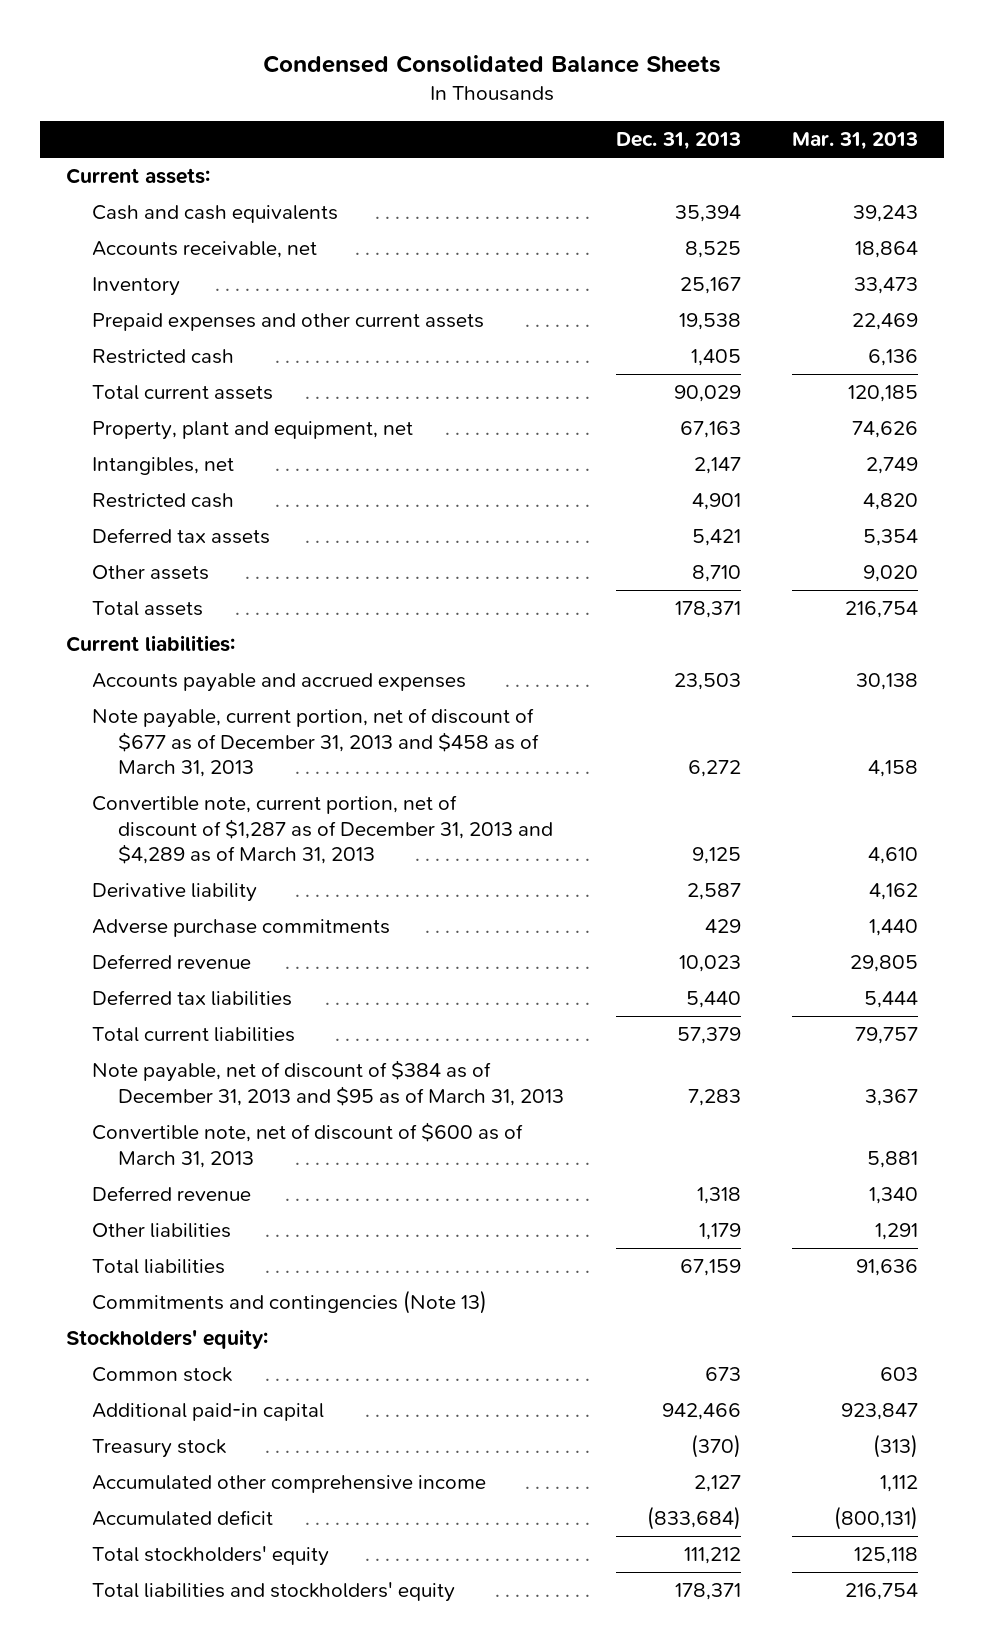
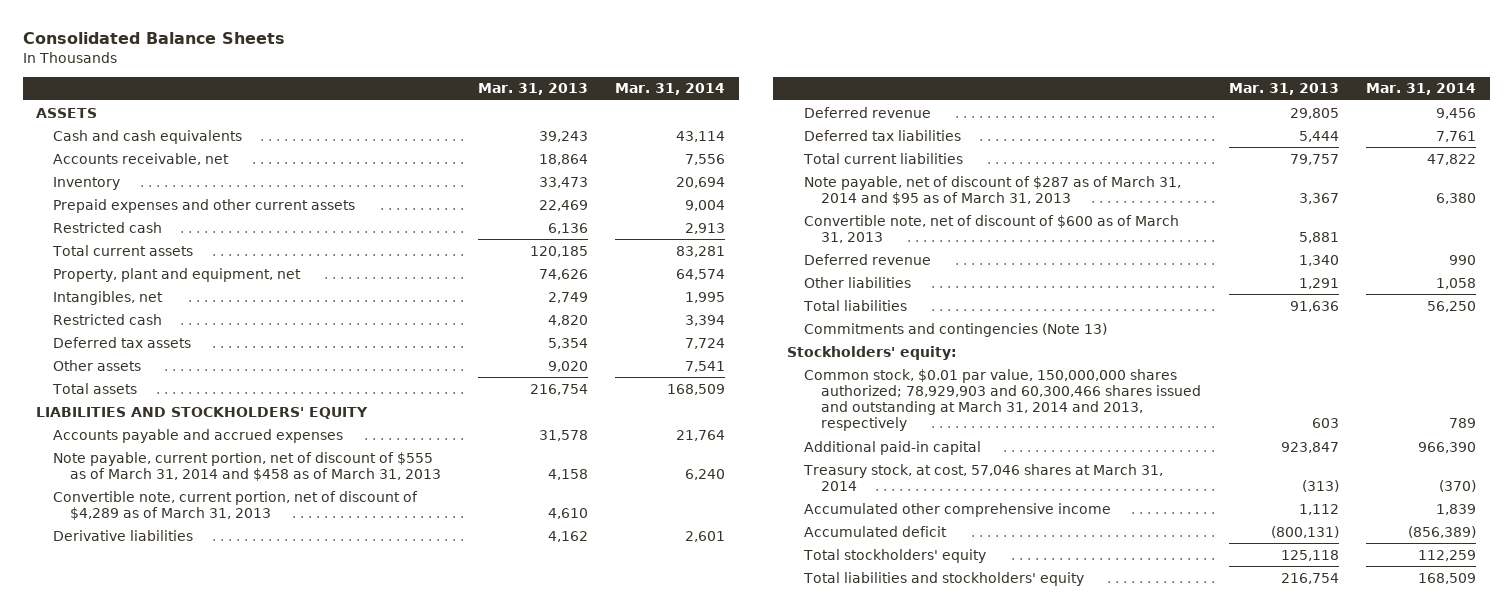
- Condensed Consolidated Balance Sheets
+ Consolidated Balance Sheets
- | Dec. 31, 2013 | Mar. 31, 2013
+ | Mar. 31, 2013 | Mar. 31, 2014
- Current assets:
+ ASSETS
- Current liabilities:
- Accounts payable and accrued expenses | 23,503 | 30,138
- Note payable, current portion, net of discount of $677 as of December 31, 2013 and $458 as of March 31, 2013 | 6,272 | 4,158
- Convertible note, current portion, net of discount of $1,287 as of December 31, 2013 and $4,289 as of March 31, 2013 | 9,125 | 4,610
- Derivative liability | 2,587 | 4,162
- Adverse purchase commitments | 429 | 1,440
+ LIABILITIES AND STOCKHOLDERS' EQUITY
+ Accounts payable and accrued expenses | 31,578 | 21,764
+ Note payable, current portion, net of discount of $555 as of March 31, 2014 and $458 as of March 31, 2013 | 4,158 | 6,240
+ Convertible note, current portion, net of discount of $4,289 as of March 31, 2013 | 4,610 |
+ Derivative liabilities | 4,162 | 2,601
- Note payable, net of discount of $384 as of December 31, 2013 and $95 as of March 31, 2013 | 7,283 | 3,367
+ Note payable, net of discount of $287 as of March 31, 2014 and $95 as of March 31, 2013 | 3,367 | 6,380
- Common stock | 673 | 603
+ Common stock, $0.01 par value, 150,000,000 shares authorized; 78,929,903 and 60,300,466 shares issued and outstanding at March 31, 2014 and 2013, respectively | 603 | 789
- Treasury stock | (370) | (313)
+ Treasury stock, at cost, 57,046 shares at March 31, 2014 | (313) | (370)

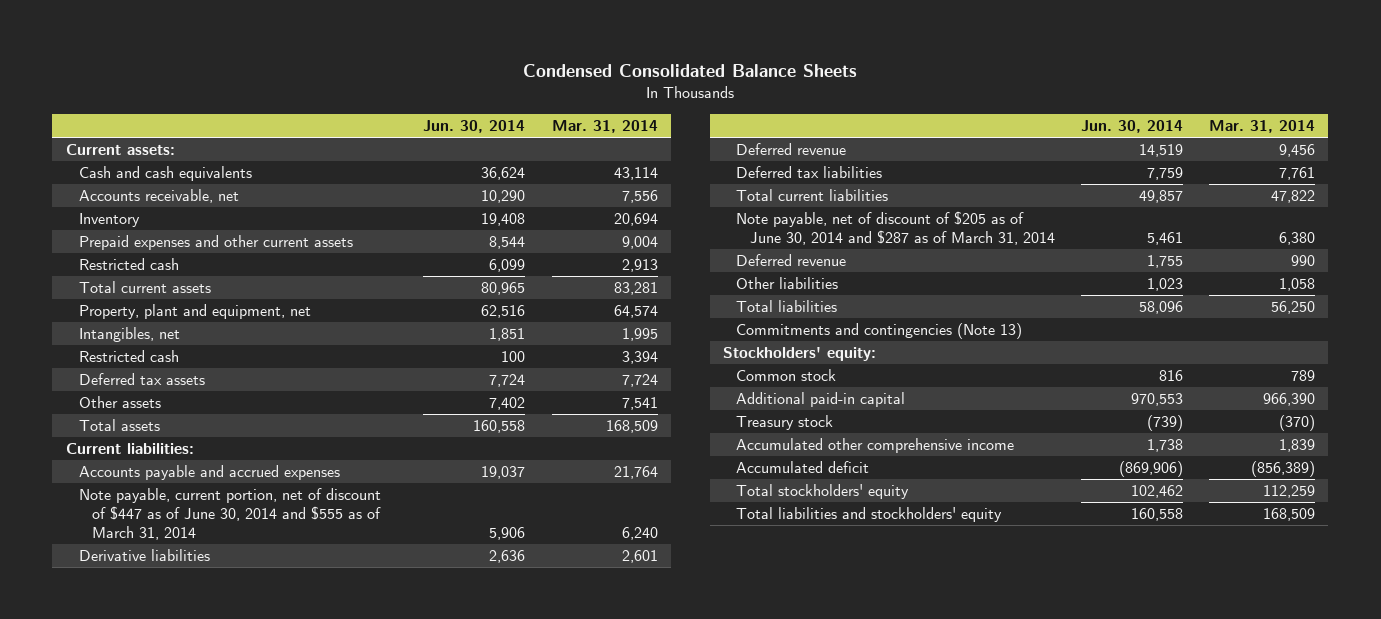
- Consolidated Balance Sheets
+ Condensed Consolidated Balance Sheets
- | Mar. 31, 2013 | Mar. 31, 2014
+ | Jun. 30, 2014 | Mar. 31, 2014
- ASSETS
+ Current assets:
- LIABILITIES AND STOCKHOLDERS' EQUITY
+ Current liabilities:
- Note payable, current portion, net of discount of $555 as of March 31, 2014 and $458 as of March 31, 2013 | 4,158 | 6,240
- Convertible note, current portion, net of discount of $4,289 as of March 31, 2013 | 4,610 |
+ Note payable, current portion, net of discount of $447 as of June 30, 2014 and $555 as of March 31, 2014 | 5,906 | 6,240
- Note payable, net of discount of $287 as of March 31, 2014 and $95 as of March 31, 2013 | 3,367 | 6,380
- Convertible note, net of discount of $600 as of March 31, 2013 | 5,881 |
+ Note payable, net of discount of $205 as of June 30, 2014 and $287 as of March 31, 2014 | 5,461 | 6,380
- Common stock, $0.01 par value, 150,000,000 shares authorized; 78,929,903 and 60,300,466 shares issued and outstanding at March 31, 2014 and 2013, respectively | 603 | 789
+ Common stock | 816 | 789
- Treasury stock, at cost, 57,046 shares at March 31, 2014 | (313) | (370)
+ Treasury stock | (739) | (370)

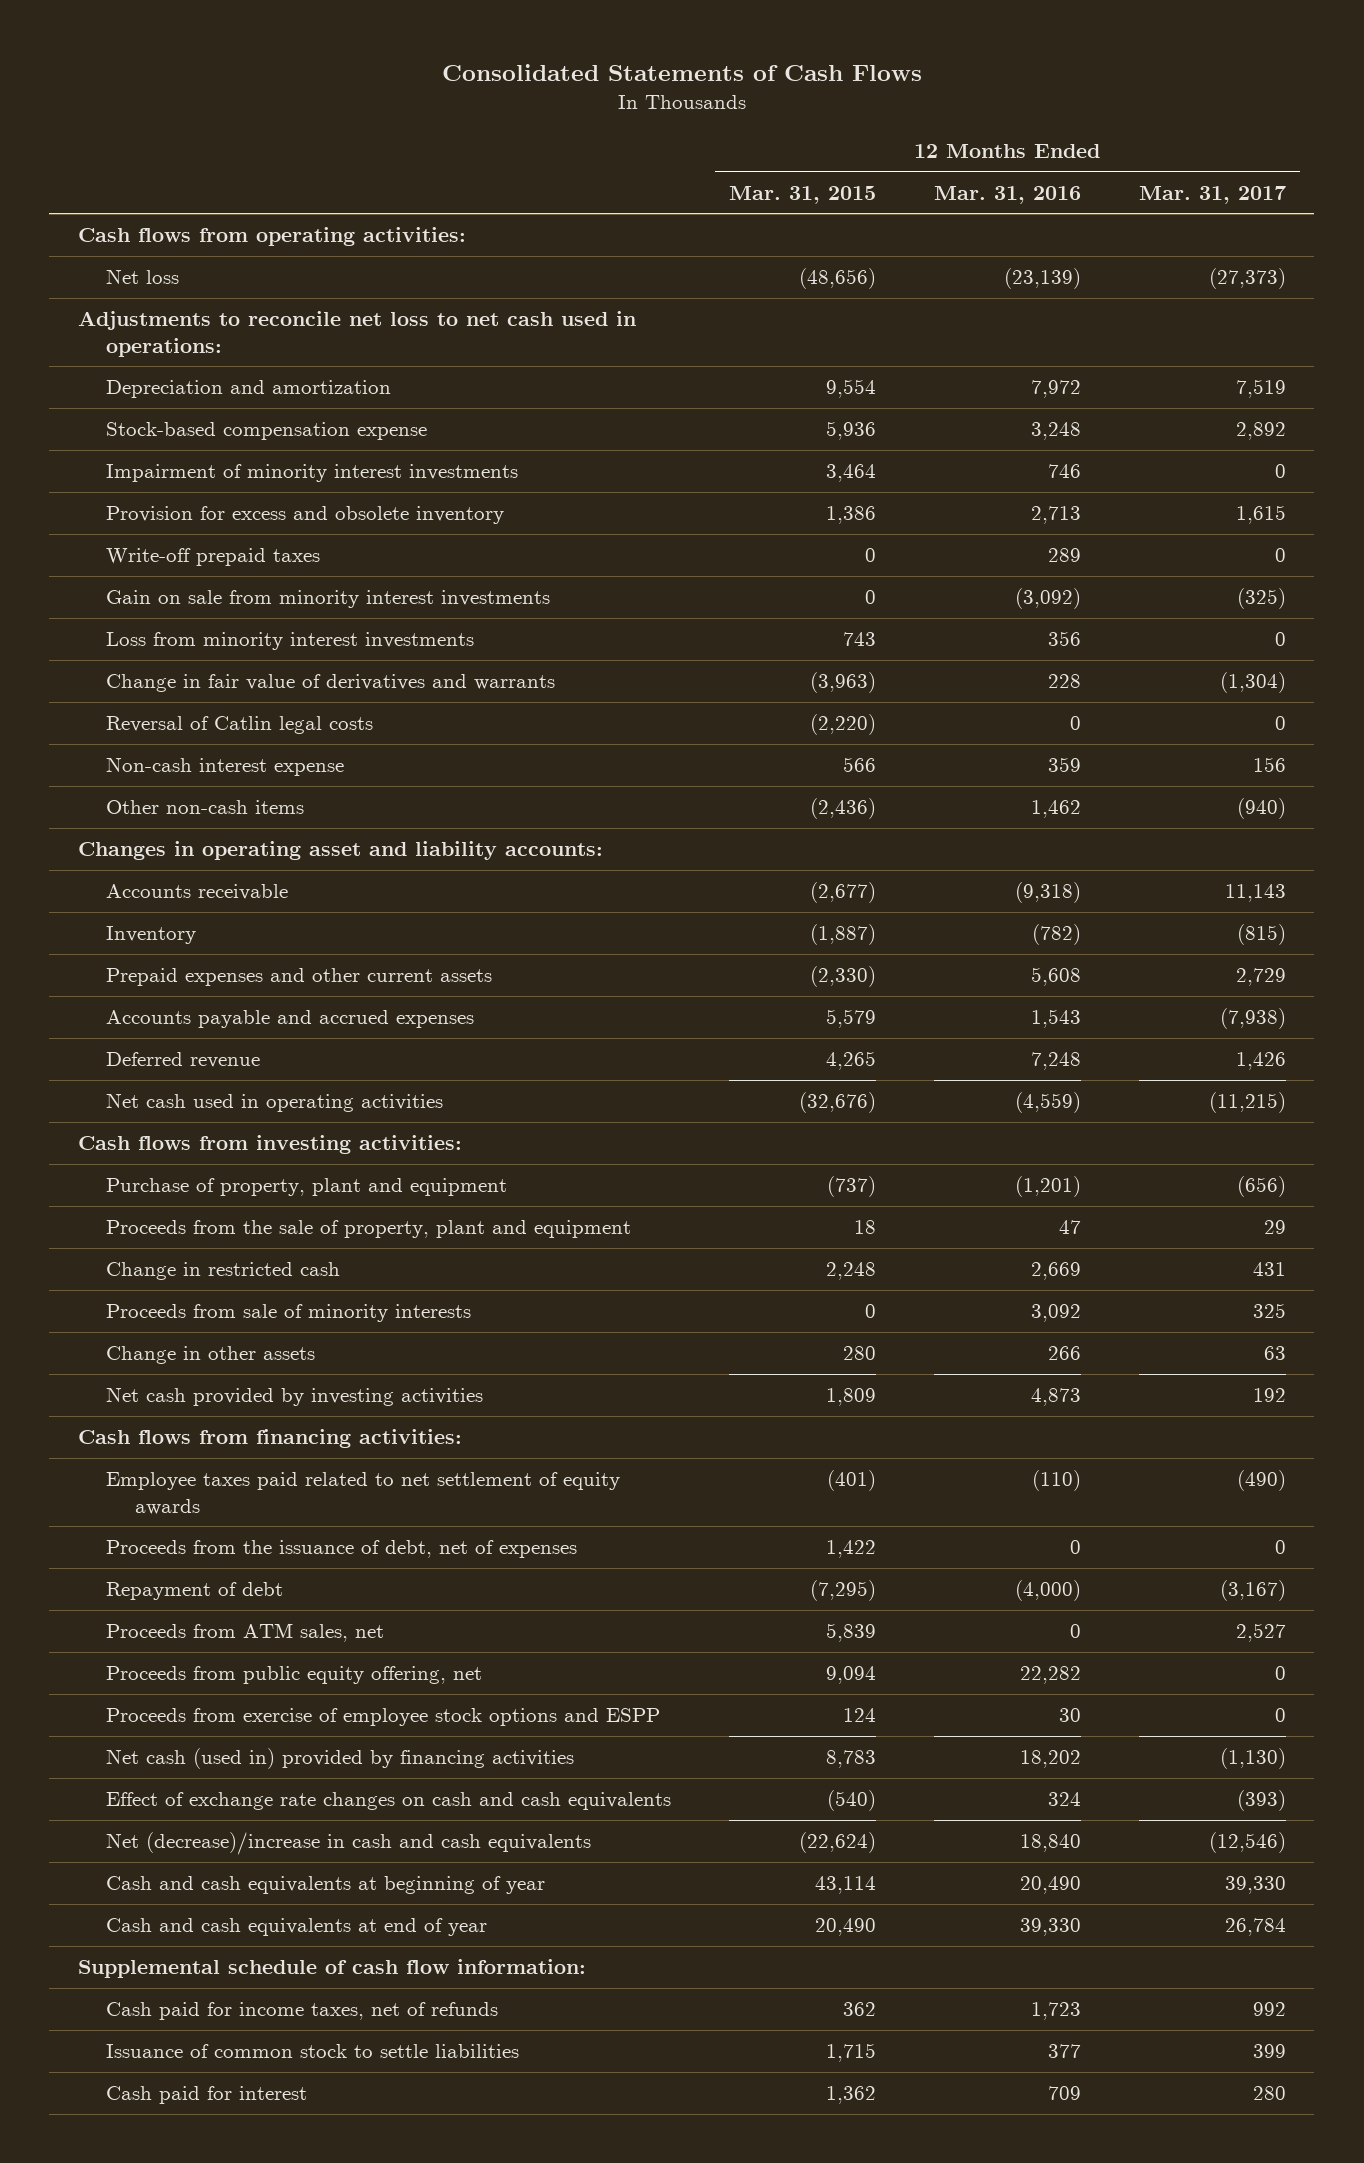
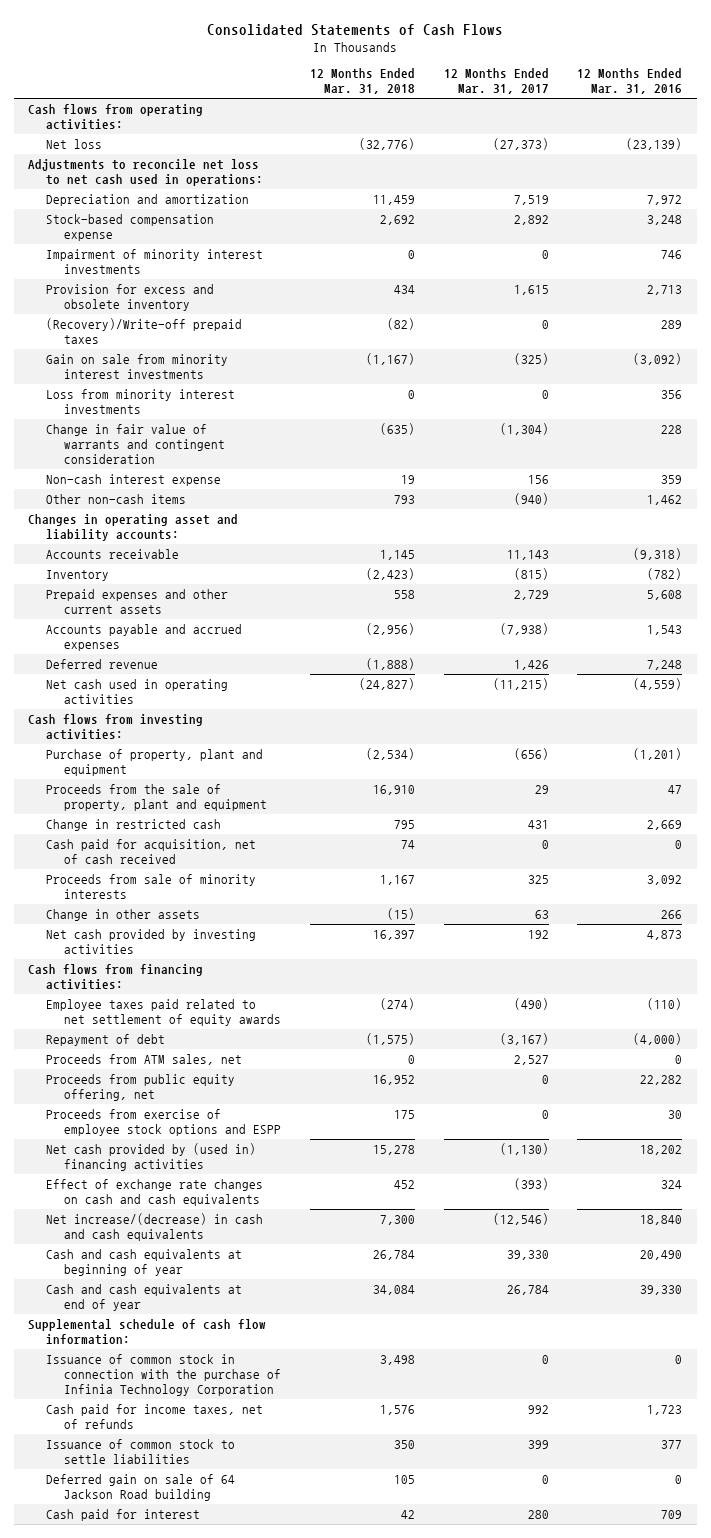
- | 12 Months Ended Mar. 31, 2015 | 12 Months Ended Mar. 31, 2016 | 12 Months Ended Mar. 31, 2017
+ | 12 Months Ended Mar. 31, 2018 | 12 Months Ended Mar. 31, 2017 | 12 Months Ended Mar. 31, 2016
- Write-off prepaid taxes | 0 | 289 | 0
+ (Recovery)/Write-off prepaid taxes | (82) | 0 | 289
- Change in fair value of derivatives and warrants | (3,963) | 228 | (1,304)
- Reversal of Catlin legal costs | (2,220) | 0 | 0
+ Change in fair value of warrants and contingent consideration | (635) | (1,304) | 228
+ Cash paid for acquisition, net of cash received | 74 | 0 | 0
- Proceeds from the issuance of debt, net of expenses | 1,422 | 0 | 0
- Net cash (used in) provided by financing activities | 8,783 | 18,202 | (1,130)
+ Net cash provided by (used in) financing activities | 15,278 | (1,130) | 18,202
- Net (decrease)/increase in cash and cash equivalents | (22,624) | 18,840 | (12,546)
+ Net increase/(decrease) in cash and cash equivalents | 7,300 | (12,546) | 18,840
+ Issuance of common stock in connection with the purchase of Infinia Technology Corporation | 3,498 | 0 | 0
+ Deferred gain on sale of 64 Jackson Road building | 105 | 0 | 0

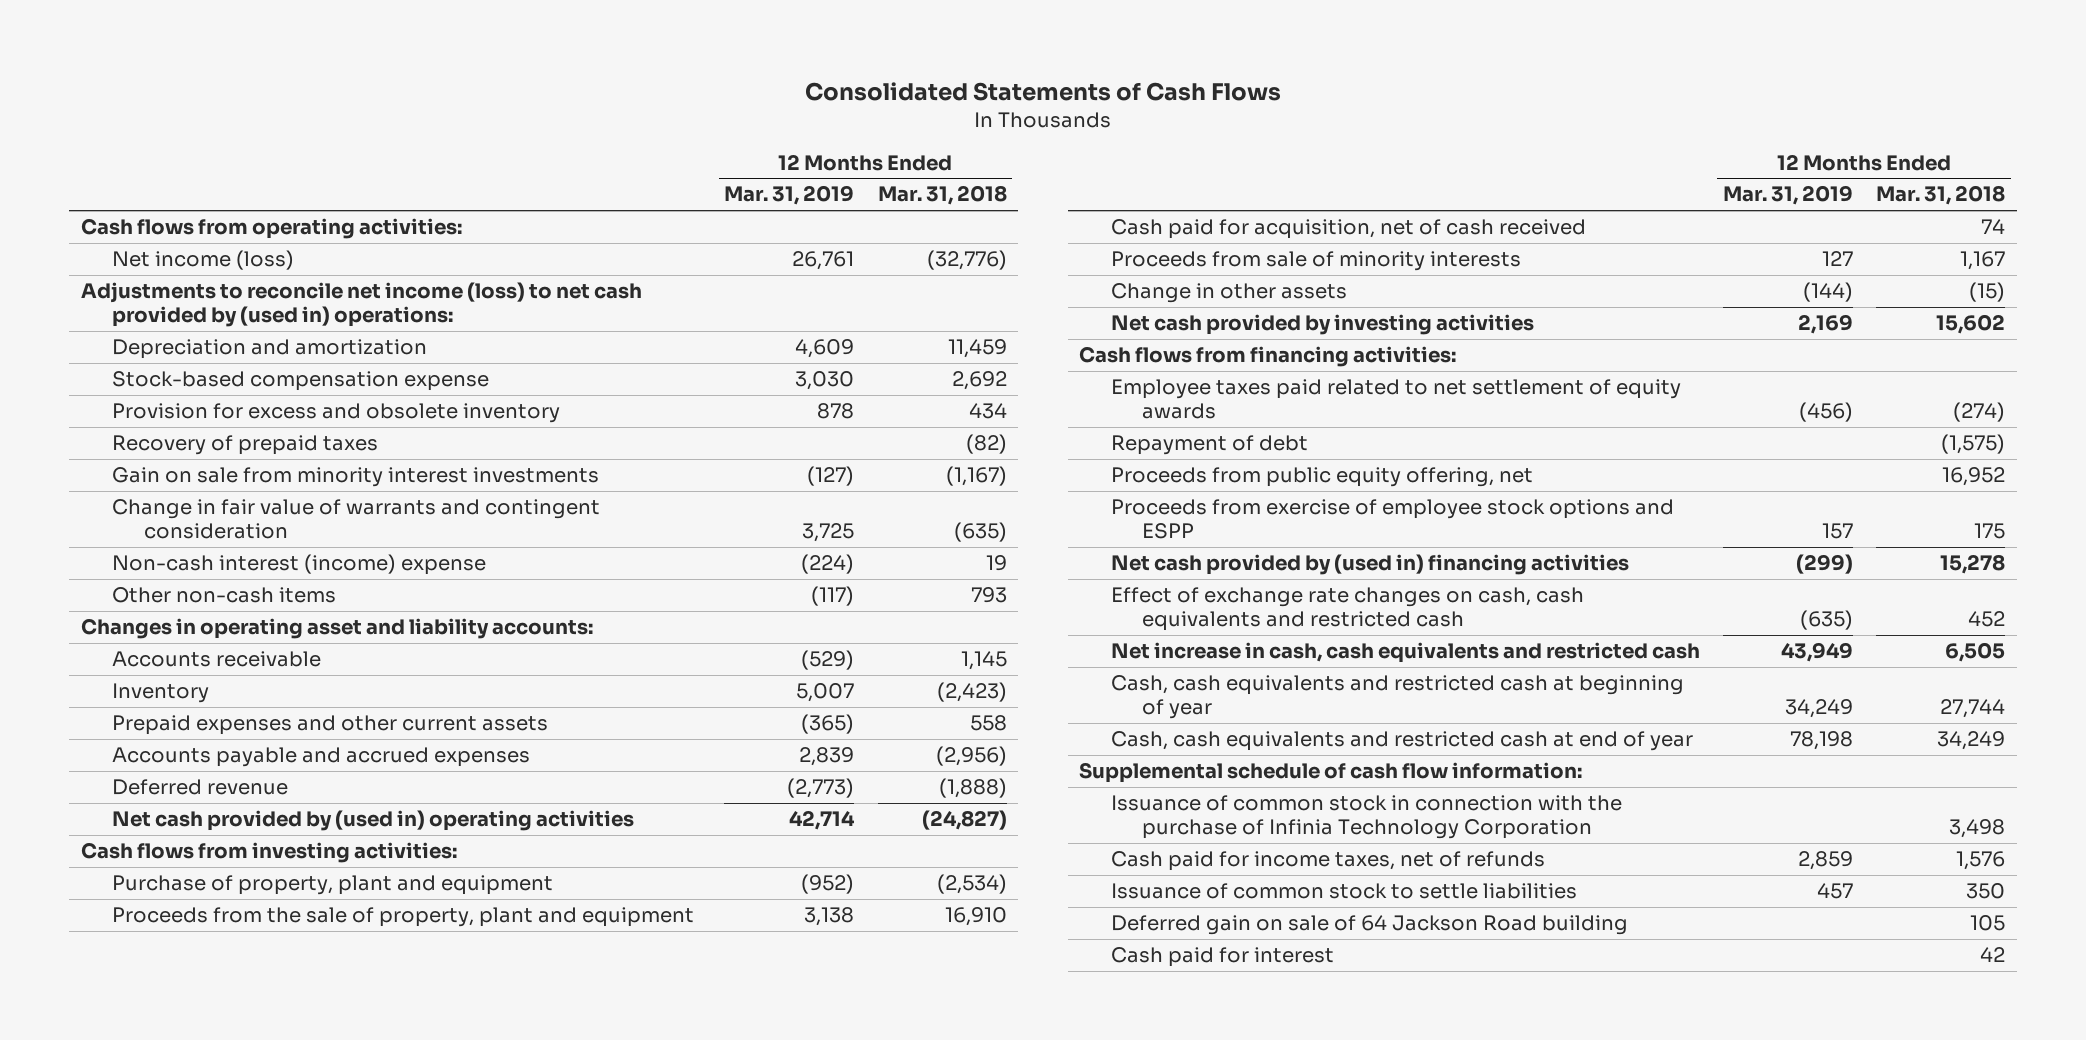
- | 12 Months Ended Mar. 31, 2018 | 12 Months Ended Mar. 31, 2017 | 12 Months Ended Mar. 31, 2016
+ | 12 Months Ended Mar. 31, 2019 | 12 Months Ended Mar. 31, 2018
- Net loss | (32,776) | (27,373) | (23,139)
- Adjustments to reconcile net loss to net cash used in operations:
+ Net income (loss) | 26,761 | (32,776)
+ Adjustments to reconcile net income (loss) to net cash provided by (used in) operations:
- Impairment of minority interest investments | 0 | 0 | 746
- (Recovery)/Write-off prepaid taxes | (82) | 0 | 289
+ Recovery of prepaid taxes | | (82)
- Loss from minority interest investments | 0 | 0 | 356
- Non-cash interest expense | 19 | 156 | 359
+ Non-cash interest (income) expense | (224) | 19
- Net cash used in operating activities | (24,827) | (11,215) | (4,559)
+ Net cash provided by (used in) operating activities | 42,714 | (24,827)
- Change in restricted cash | 795 | 431 | 2,669
- Net cash provided by investing activities | 16,397 | 192 | 4,873
+ Net cash provided by investing activities | 2,169 | 15,602
- Proceeds from ATM sales, net | 0 | 2,527 | 0
- Effect of exchange rate changes on cash and cash equivalents | 452 | (393) | 324
- Net increase/(decrease) in cash and cash equivalents | 7,300 | (12,546) | 18,840
- Cash and cash equivalents at beginning of year | 26,784 | 39,330 | 20,490
- Cash and cash equivalents at end of year | 34,084 | 26,784 | 39,330
+ Effect of exchange rate changes on cash, cash equivalents and restricted cash | (635) | 452
+ Net increase in cash, cash equivalents and restricted cash | 43,949 | 6,505
+ Cash, cash equivalents and restricted cash at beginning of year | 34,249 | 27,744
+ Cash, cash equivalents and restricted cash at end of year | 78,198 | 34,249

